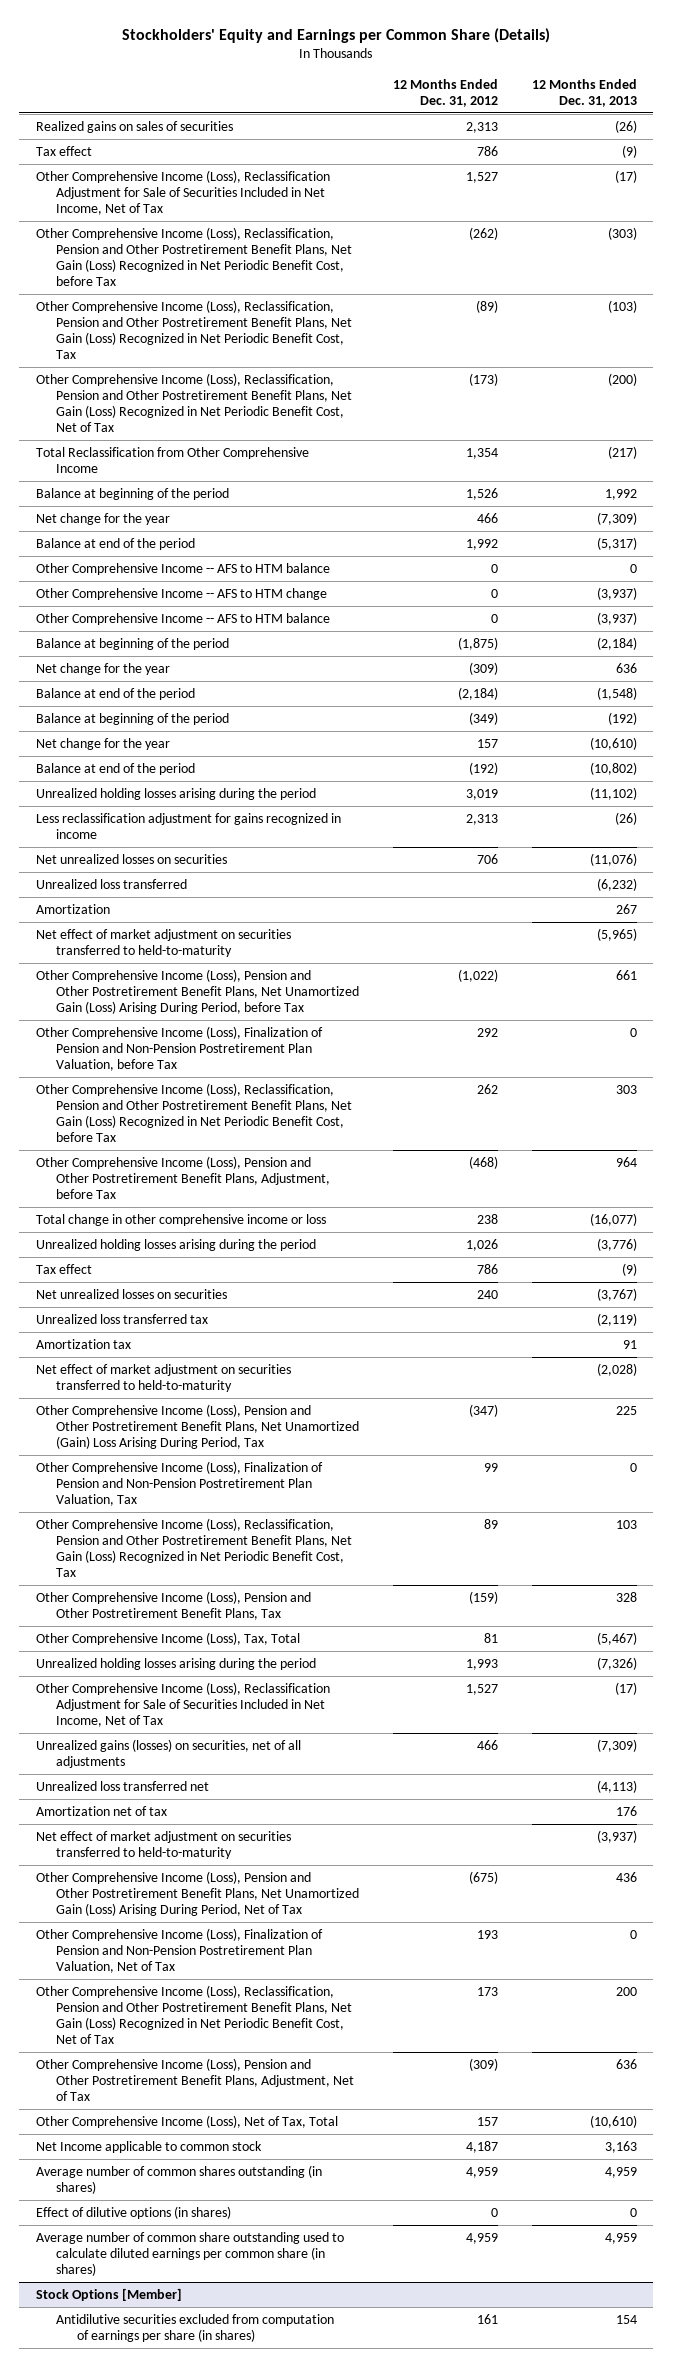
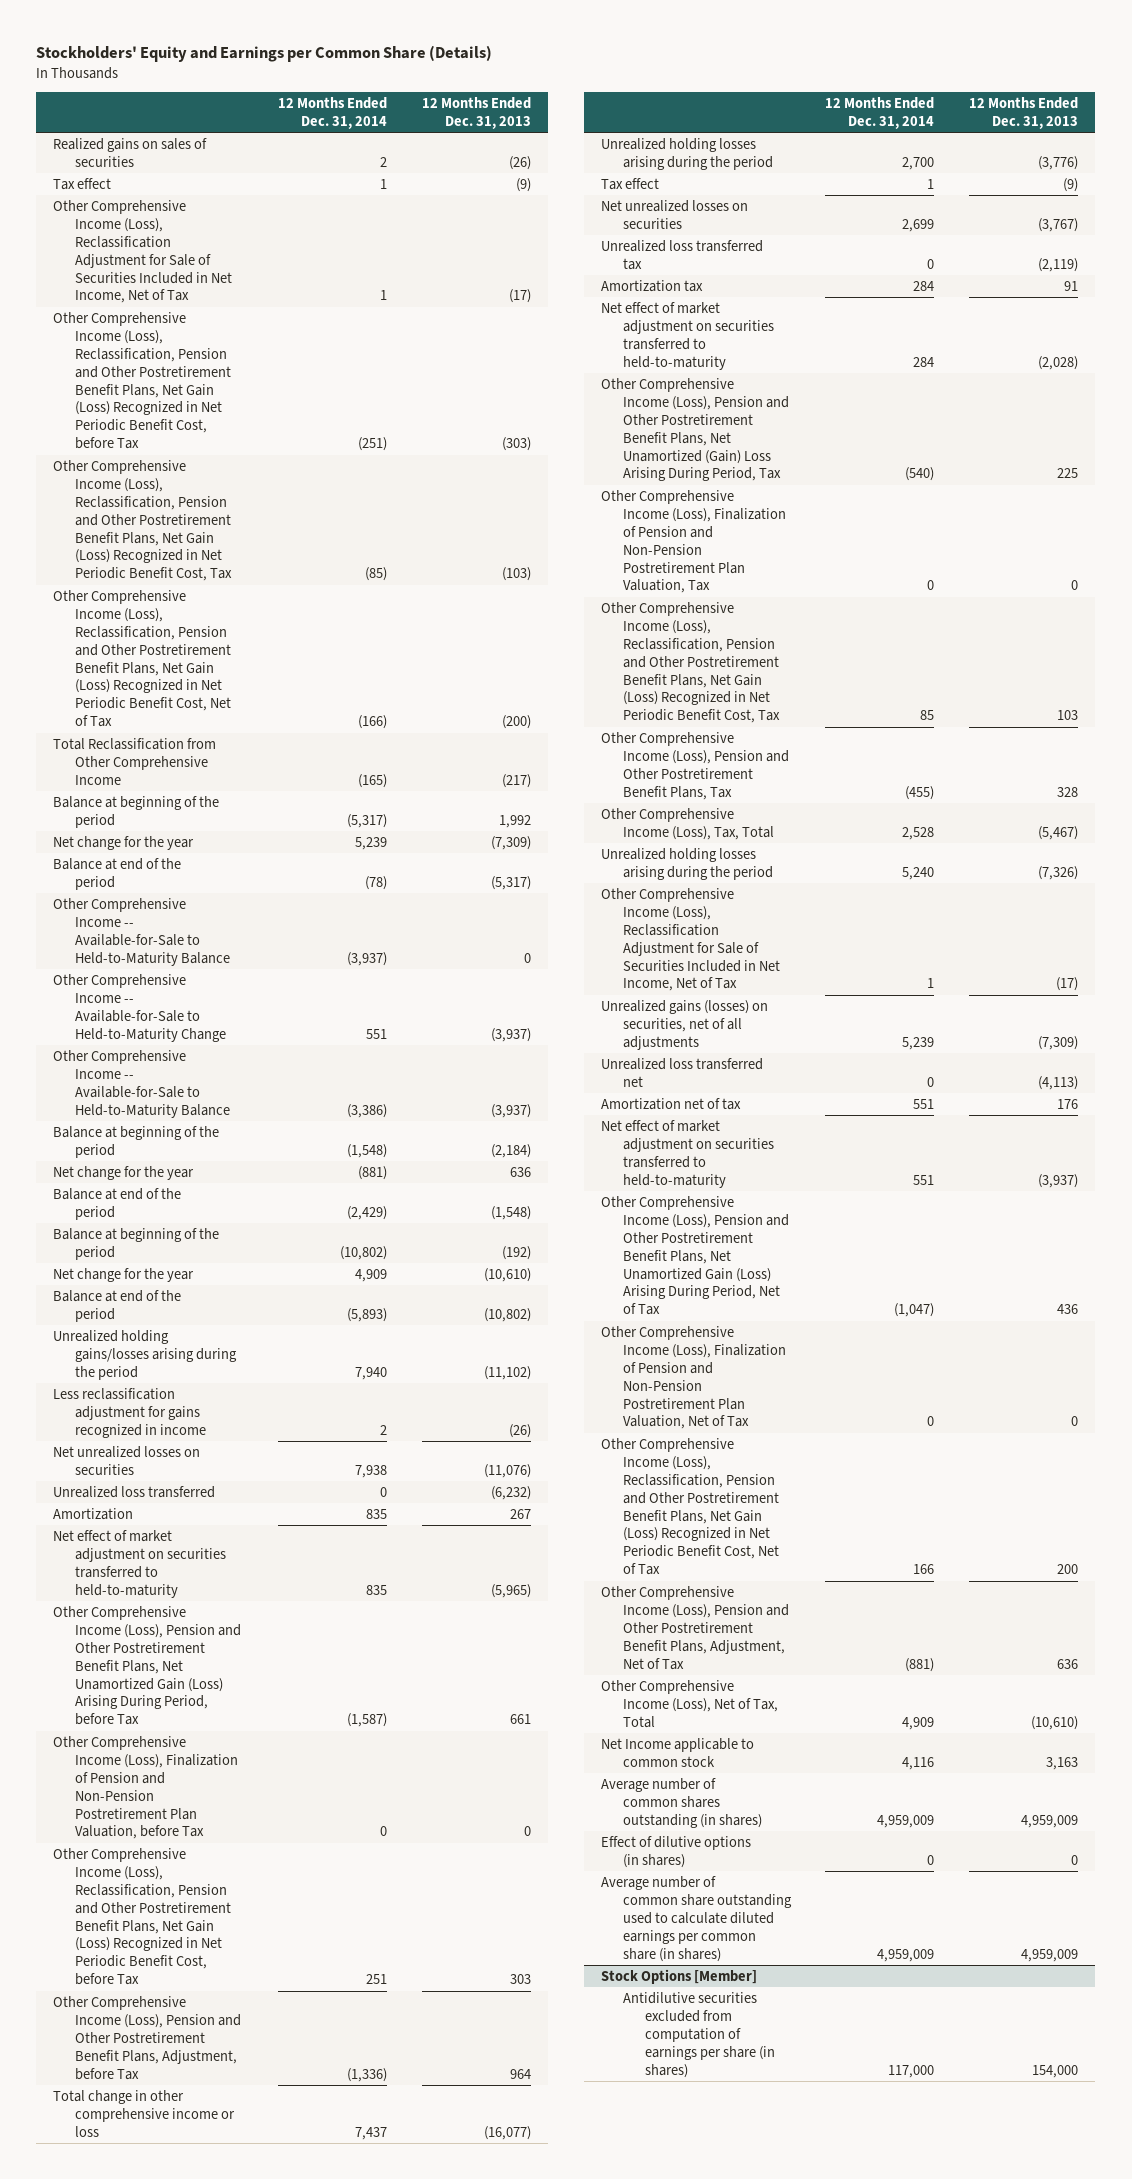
- | 12 Months Ended Dec. 31, 2012 | 12 Months Ended Dec. 31, 2013
+ | 12 Months Ended Dec. 31, 2014 | 12 Months Ended Dec. 31, 2013
- Other Comprehensive Income -- AFS to HTM balance | 0 | 0
- Other Comprehensive Income -- AFS to HTM change | 0 | (3,937)
- Other Comprehensive Income -- AFS to HTM balance | 0 | (3,937)
+ Other Comprehensive Income -- Available-for-Sale to Held-to-Maturity Balance | (3,937) | 0
+ Other Comprehensive Income -- Available-for-Sale to Held-to-Maturity Change | 551 | (3,937)
+ Other Comprehensive Income -- Available-for-Sale to Held-to-Maturity Balance | (3,386) | (3,937)
- Unrealized holding losses arising during the period | 3,019 | (11,102)
+ Unrealized holding gains/losses arising during the period | 7,940 | (11,102)
- Average number of common shares outstanding (in shares) | 4,959 | 4,959
+ Average number of common shares outstanding (in shares) | 4,959,009 | 4,959,009
- Average number of common share outstanding used to calculate diluted earnings per common share (in shares) | 4,959 | 4,959
+ Average number of common share outstanding used to calculate diluted earnings per common share (in shares) | 4,959,009 | 4,959,009
@ Stock Options [Member]
- Antidilutive securities excluded from computation of earnings per share (in shares) | 161 | 154
+ Antidilutive securities excluded from computation of earnings per share (in shares) | 117,000 | 154,000

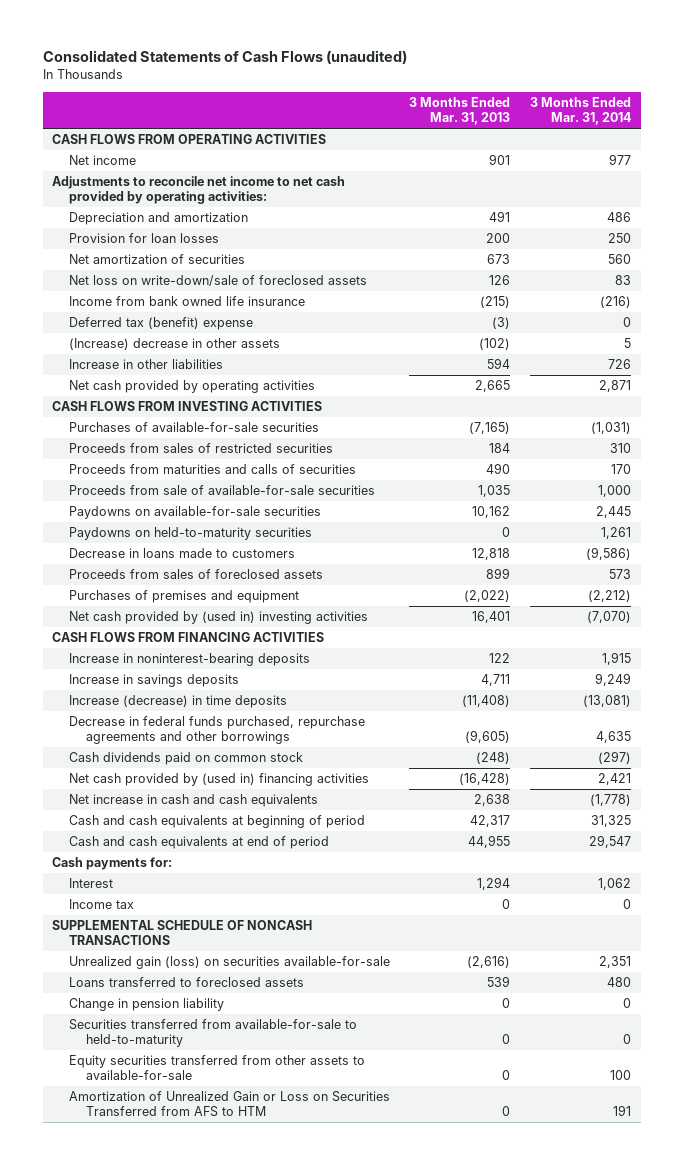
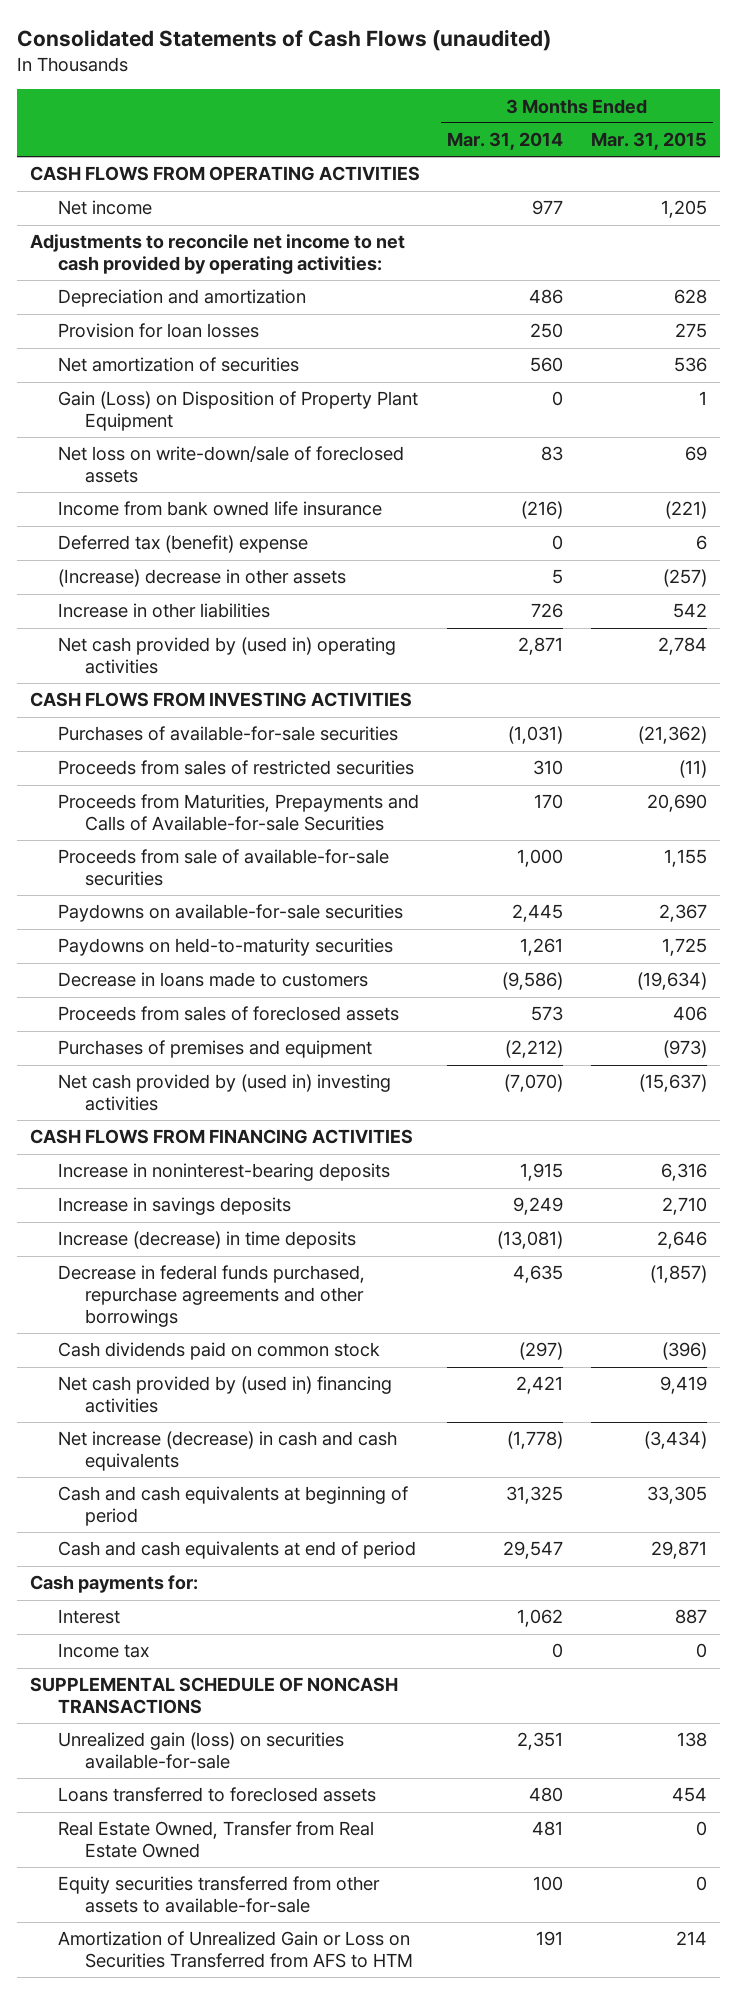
- | 3 Months Ended Mar. 31, 2013 | 3 Months Ended Mar. 31, 2014
+ | 3 Months Ended Mar. 31, 2014 | 3 Months Ended Mar. 31, 2015
+ Gain (Loss) on Disposition of Property Plant Equipment | 0 | 1
- Net cash provided by operating activities | 2,665 | 2,871
+ Net cash provided by (used in) operating activities | 2,871 | 2,784
- Proceeds from maturities and calls of securities | 490 | 170
+ Proceeds from Maturities, Prepayments and Calls of Available-for-sale Securities | 170 | 20,690
- Net increase in cash and cash equivalents | 2,638 | (1,778)
+ Net increase (decrease) in cash and cash equivalents | (1,778) | (3,434)
- Change in pension liability | 0 | 0
- Securities transferred from available-for-sale to held-to-maturity | 0 | 0
+ Real Estate Owned, Transfer from Real Estate Owned | 481 | 0

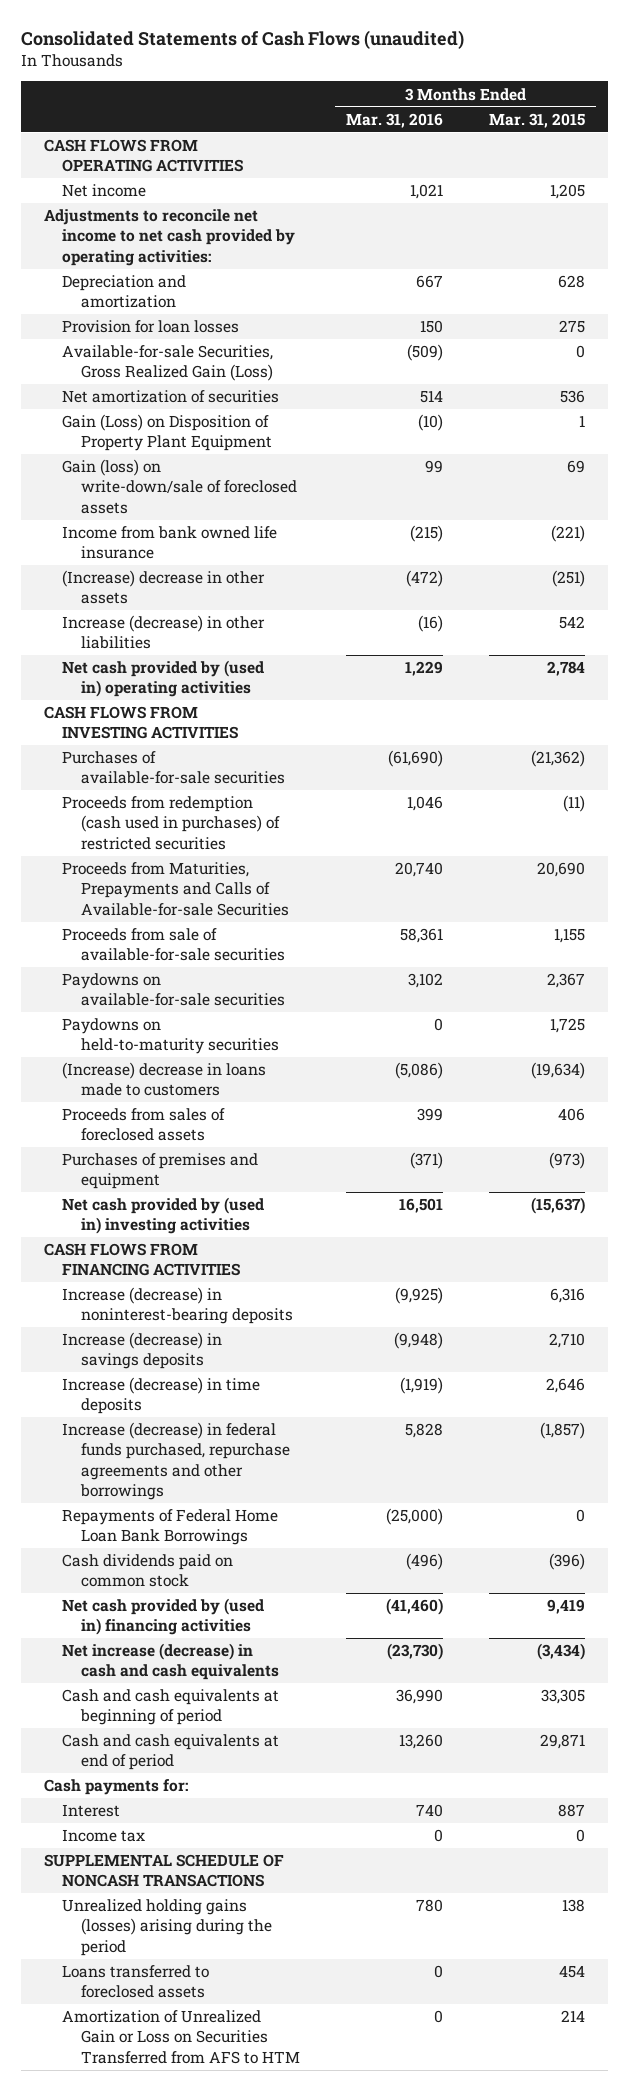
- | 3 Months Ended Mar. 31, 2014 | 3 Months Ended Mar. 31, 2015
+ | 3 Months Ended Mar. 31, 2016 | 3 Months Ended Mar. 31, 2015
+ Available-for-sale Securities, Gross Realized Gain (Loss) | (509) | 0
- Net loss on write-down/sale of foreclosed assets | 83 | 69
+ Gain (loss) on write-down/sale of foreclosed assets | 99 | 69
- Deferred tax (benefit) expense | 0 | 6
- (Increase) decrease in other assets | 5 | (257)
- Increase in other liabilities | 726 | 542
+ (Increase) decrease in other assets | (472) | (251)
+ Increase (decrease) in other liabilities | (16) | 542
- Proceeds from sales of restricted securities | 310 | (11)
+ Proceeds from redemption (cash used in purchases) of restricted securities | 1,046 | (11)
- Decrease in loans made to customers | (9,586) | (19,634)
+ (Increase) decrease in loans made to customers | (5,086) | (19,634)
- Increase in noninterest-bearing deposits | 1,915 | 6,316
- Increase in savings deposits | 9,249 | 2,710
+ Increase (decrease) in noninterest-bearing deposits | (9,925) | 6,316
+ Increase (decrease) in savings deposits | (9,948) | 2,710
- Decrease in federal funds purchased, repurchase agreements and other borrowings | 4,635 | (1,857)
+ Increase (decrease) in federal funds purchased, repurchase agreements and other borrowings | 5,828 | (1,857)
+ Repayments of Federal Home Loan Bank Borrowings | (25,000) | 0
- Unrealized gain (loss) on securities available-for-sale | 2,351 | 138
+ Unrealized holding gains (losses) arising during the period | 780 | 138
- Real Estate Owned, Transfer from Real Estate Owned | 481 | 0
- Equity securities transferred from other assets to available-for-sale | 100 | 0

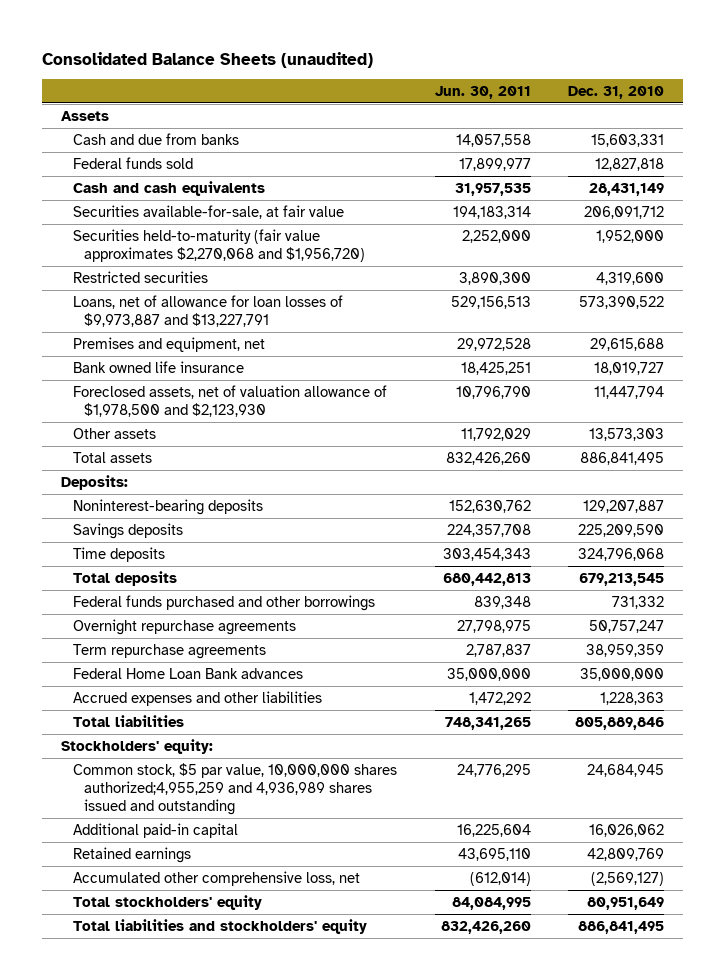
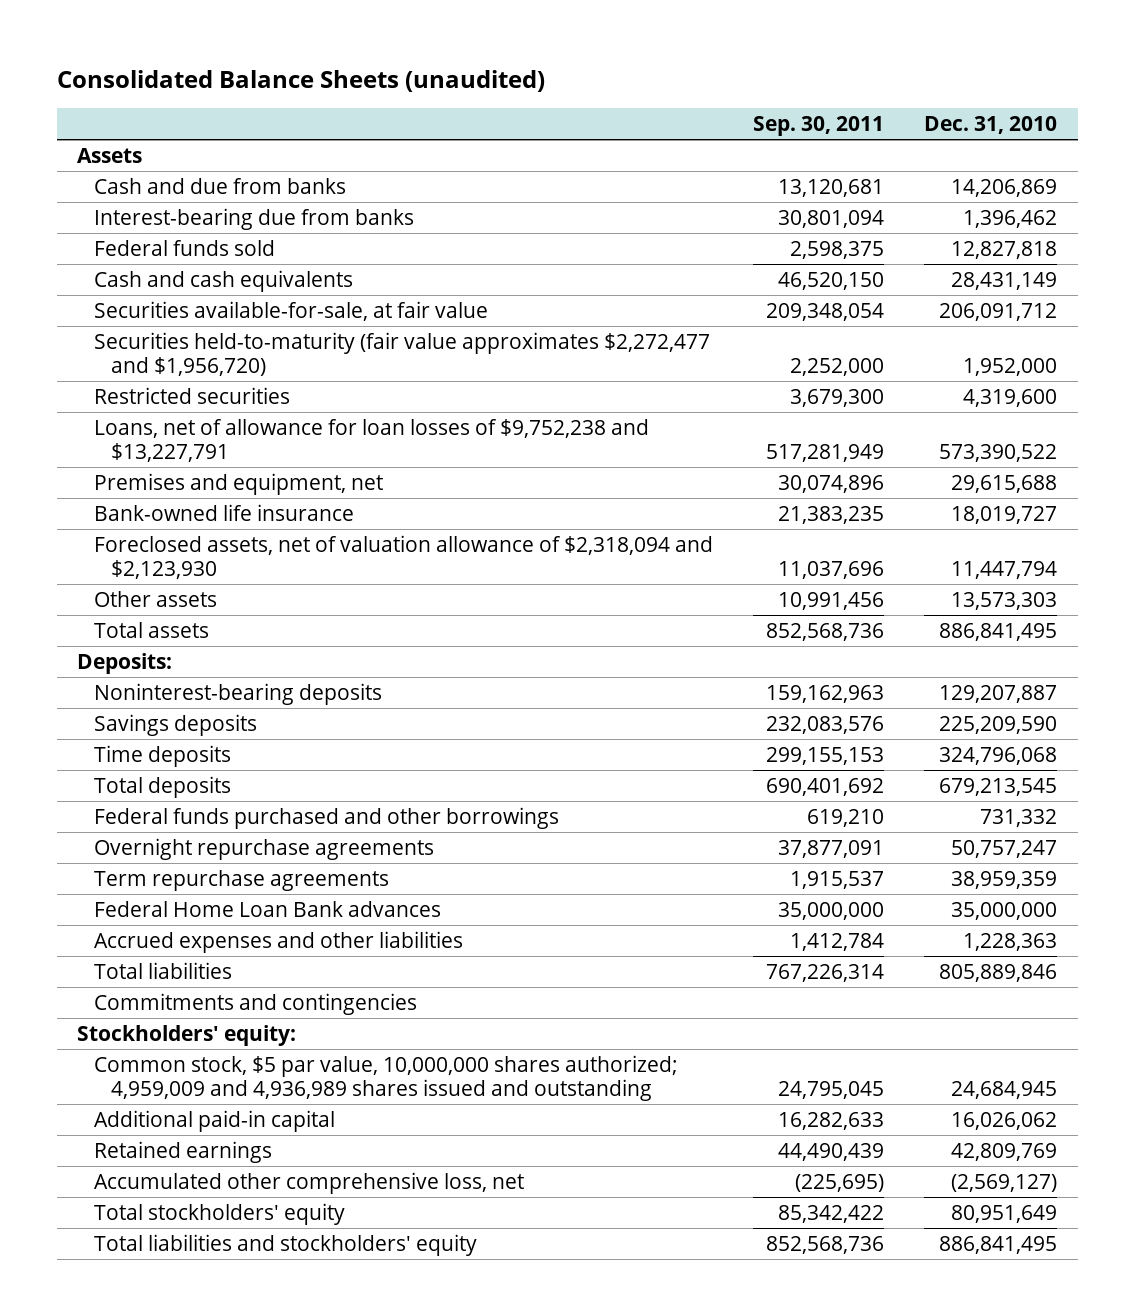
- | Jun. 30, 2011 | Dec. 31, 2010
+ | Sep. 30, 2011 | Dec. 31, 2010
- Cash and due from banks | 14,057,558 | 15,603,331
+ Cash and due from banks | 13,120,681 | 14,206,869
+ Interest-bearing due from banks | 30,801,094 | 1,396,462
- Securities held-to-maturity (fair value approximates $2,270,068 and $1,956,720) | 2,252,000 | 1,952,000
+ Securities held-to-maturity (fair value approximates $2,272,477 and $1,956,720) | 2,252,000 | 1,952,000
- Loans, net of allowance for loan losses of $9,973,887 and $13,227,791 | 529,156,513 | 573,390,522
+ Loans, net of allowance for loan losses of $9,752,238 and $13,227,791 | 517,281,949 | 573,390,522
- Bank owned life insurance | 18,425,251 | 18,019,727
- Foreclosed assets, net of valuation allowance of $1,978,500 and $2,123,930 | 10,796,790 | 11,447,794
+ Bank-owned life insurance | 21,383,235 | 18,019,727
+ Foreclosed assets, net of valuation allowance of $2,318,094 and $2,123,930 | 11,037,696 | 11,447,794
+ Commitments and contingencies
- Common stock, $5 par value, 10,000,000 shares authorized;4,955,259 and 4,936,989 shares issued and outstanding | 24,776,295 | 24,684,945
+ Common stock, $5 par value, 10,000,000 shares authorized; 4,959,009 and 4,936,989 shares issued and outstanding | 24,795,045 | 24,684,945

